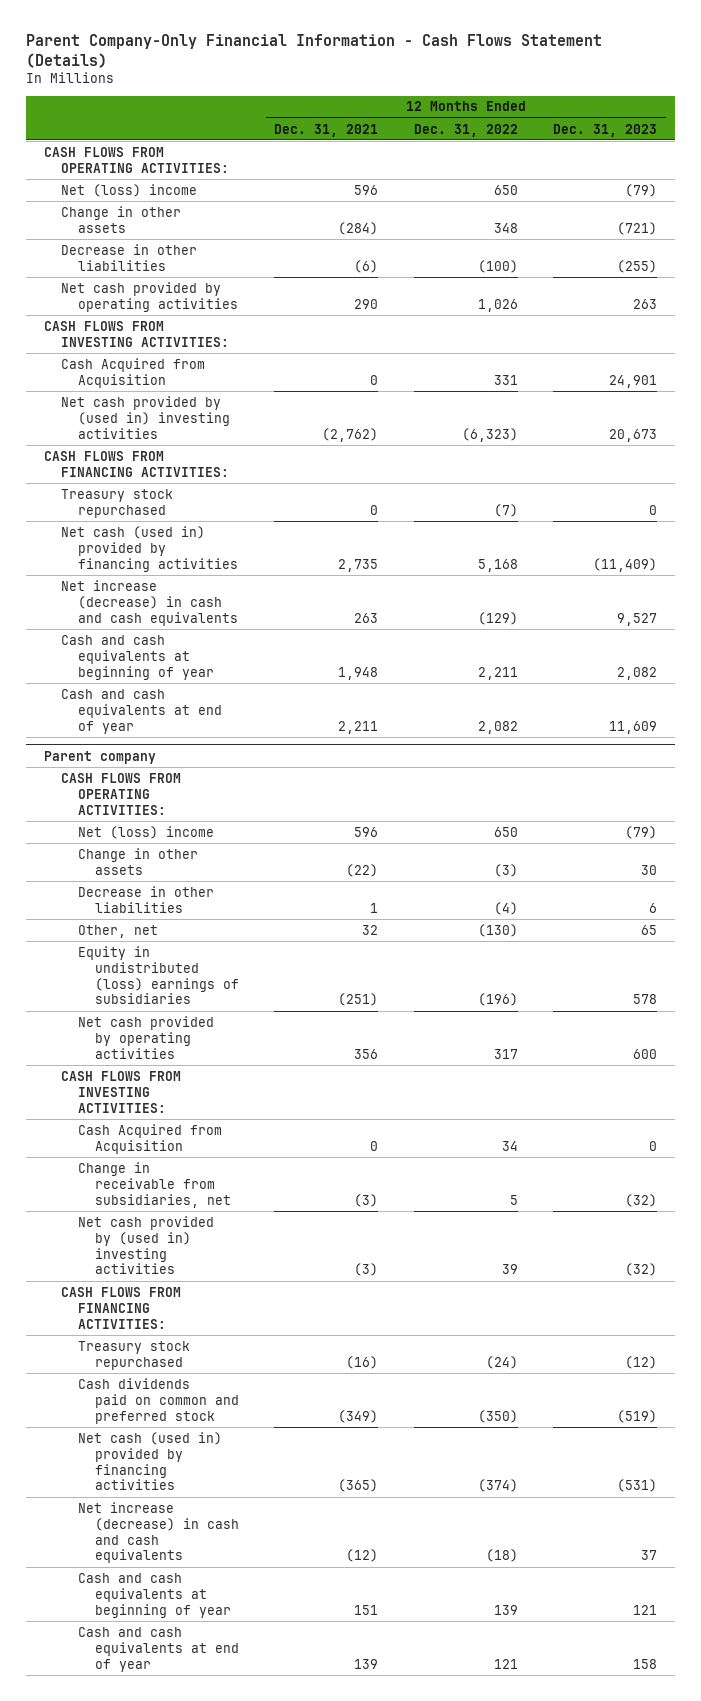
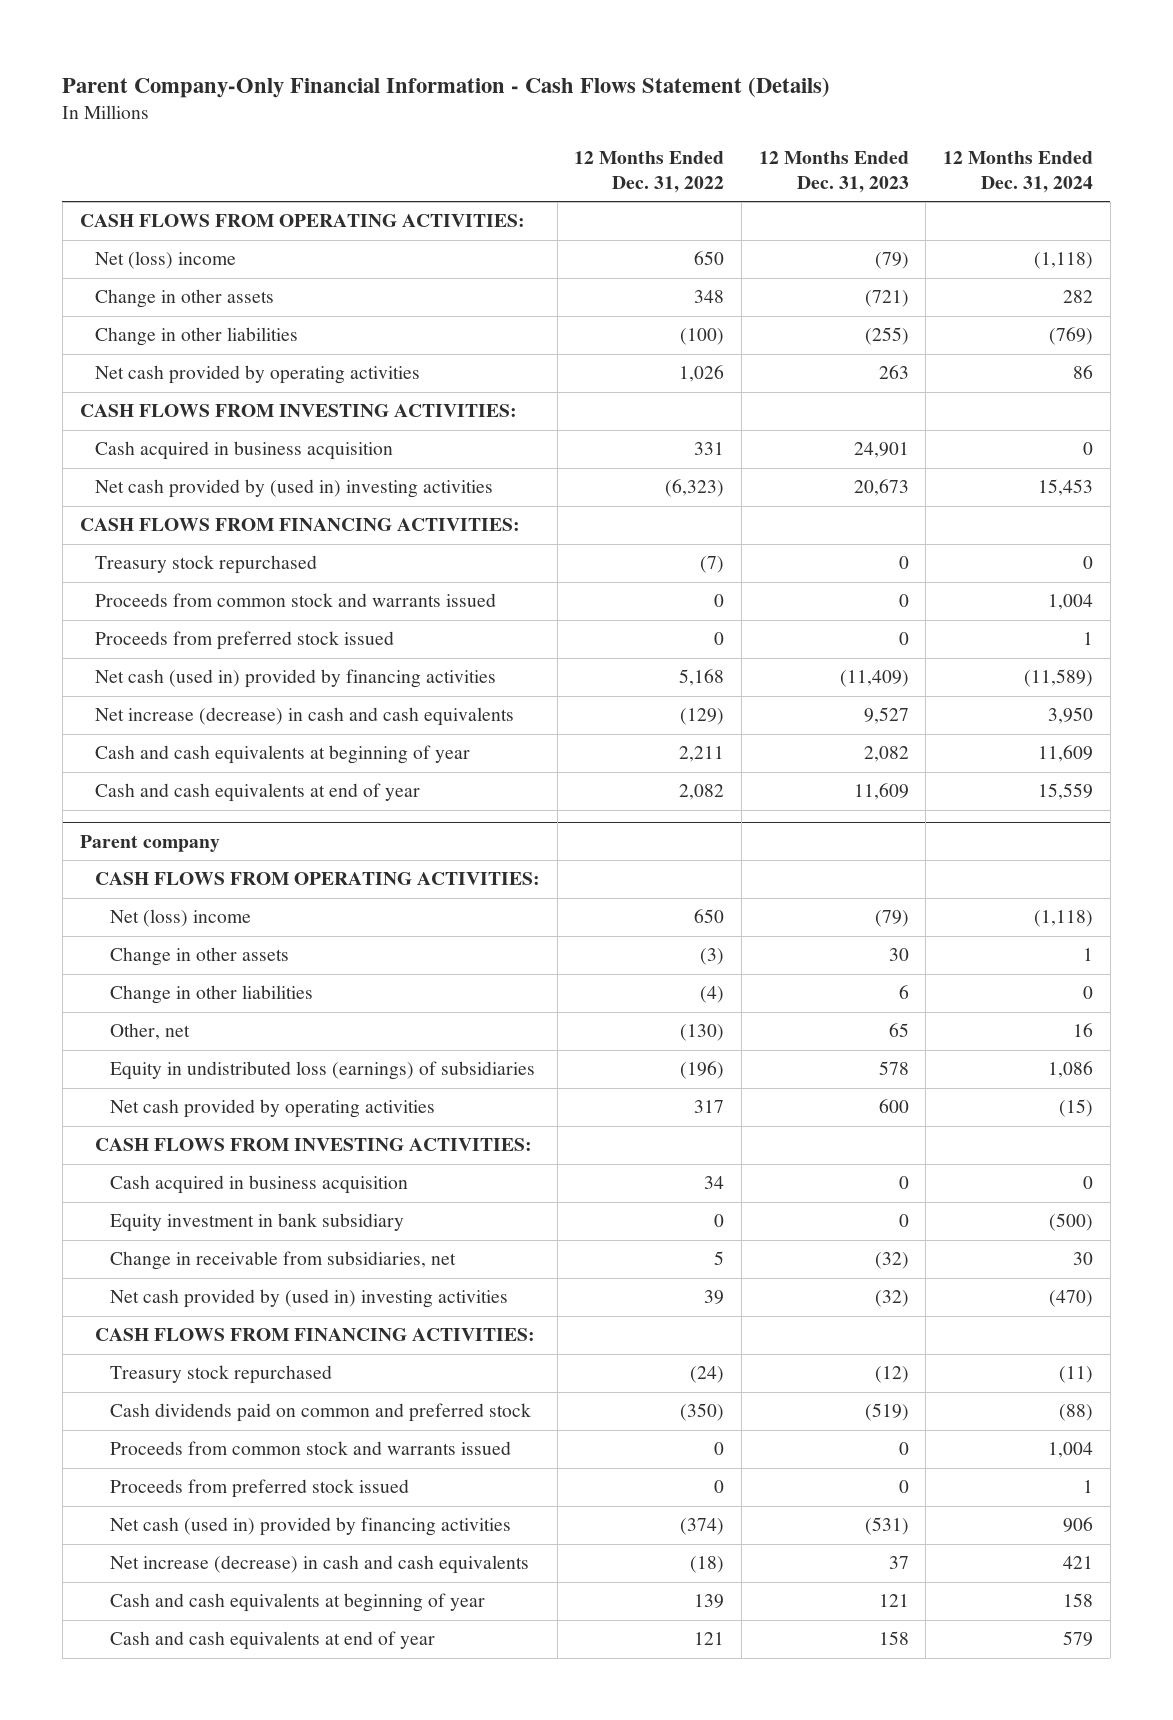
- | 12 Months Ended Dec. 31, 2021 | 12 Months Ended Dec. 31, 2022 | 12 Months Ended Dec. 31, 2023
+ | 12 Months Ended Dec. 31, 2022 | 12 Months Ended Dec. 31, 2023 | 12 Months Ended Dec. 31, 2024
- Decrease in other liabilities | (6) | (100) | (255)
+ Change in other liabilities | (100) | (255) | (769)
- Cash Acquired from Acquisition | 0 | 331 | 24,901
+ Cash acquired in business acquisition | 331 | 24,901 | 0
+ Proceeds from common stock and warrants issued | 0 | 0 | 1,004
+ Proceeds from preferred stock issued | 0 | 0 | 1
@ Parent company
- Decrease in other liabilities | 1 | (4) | 6
+ Change in other liabilities | (4) | 6 | 0
- Equity in undistributed (loss) earnings of subsidiaries | (251) | (196) | 578
+ Equity in undistributed loss (earnings) of subsidiaries | (196) | 578 | 1,086
- Cash Acquired from Acquisition | 0 | 34 | 0
+ Cash acquired in business acquisition | 34 | 0 | 0
+ Equity investment in bank subsidiary | 0 | 0 | (500)
+ Proceeds from common stock and warrants issued | 0 | 0 | 1,004
+ Proceeds from preferred stock issued | 0 | 0 | 1

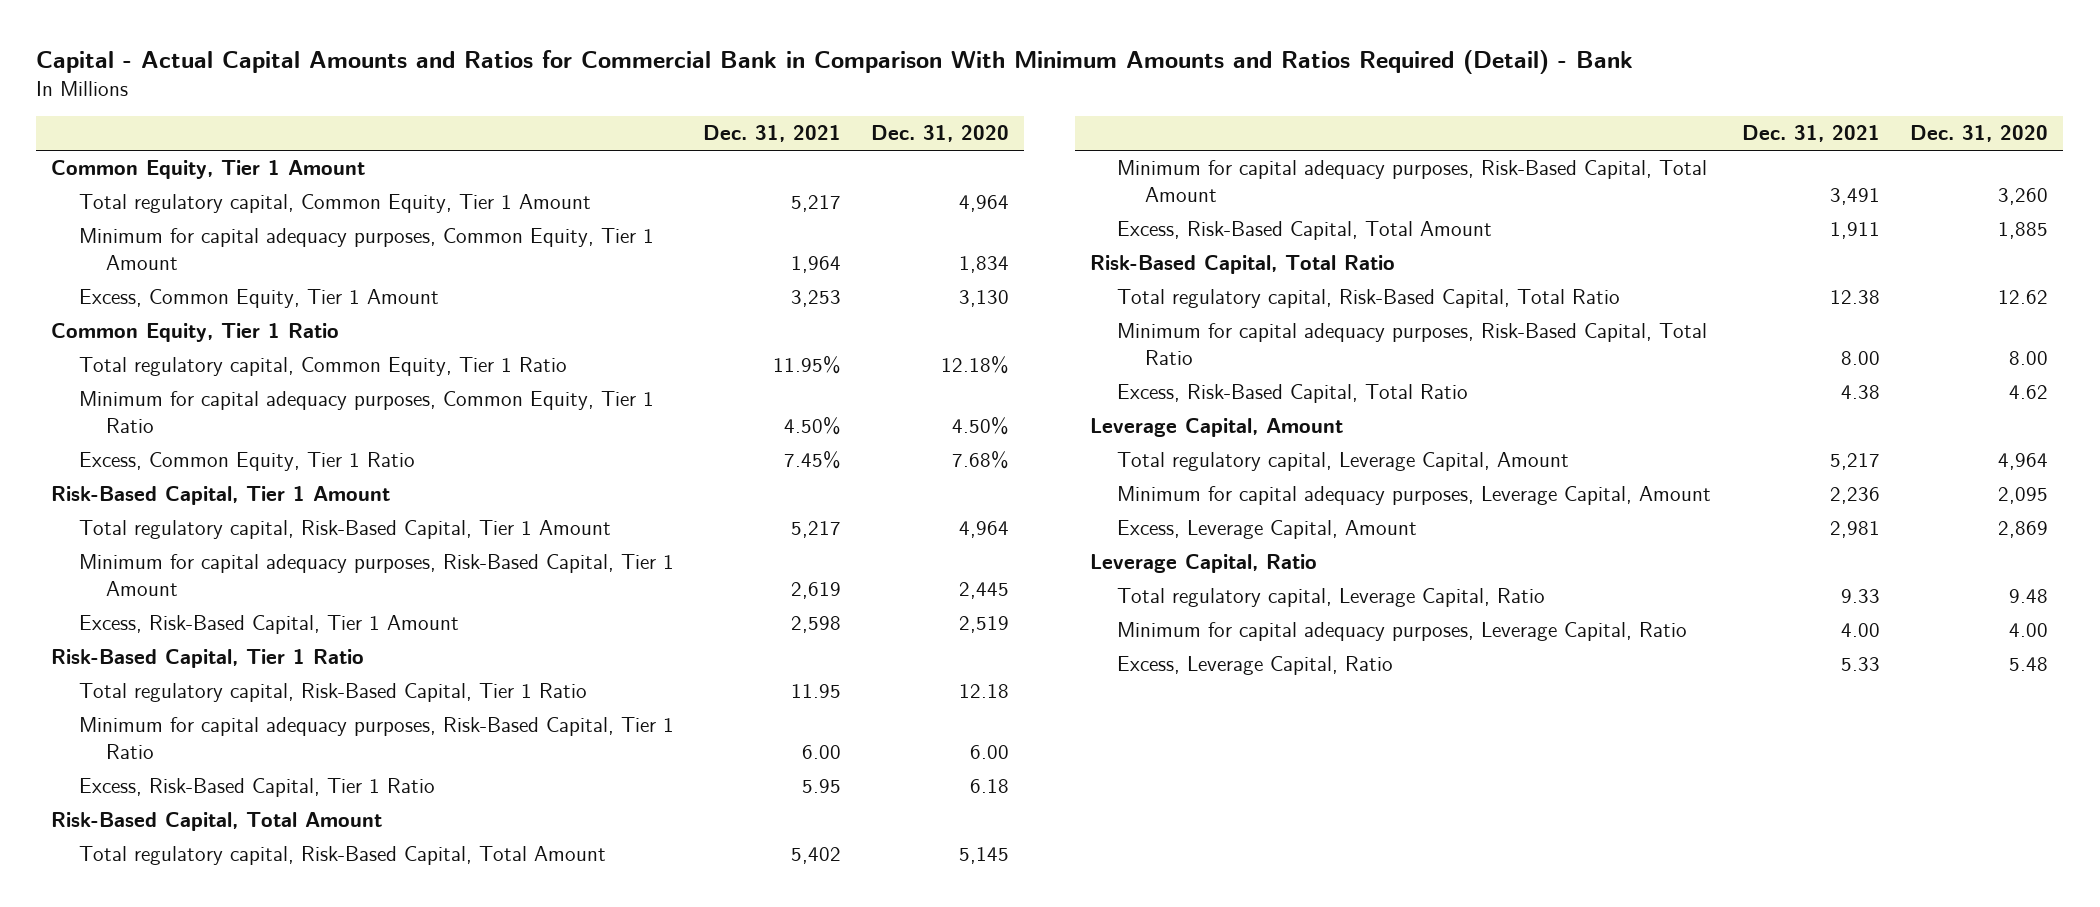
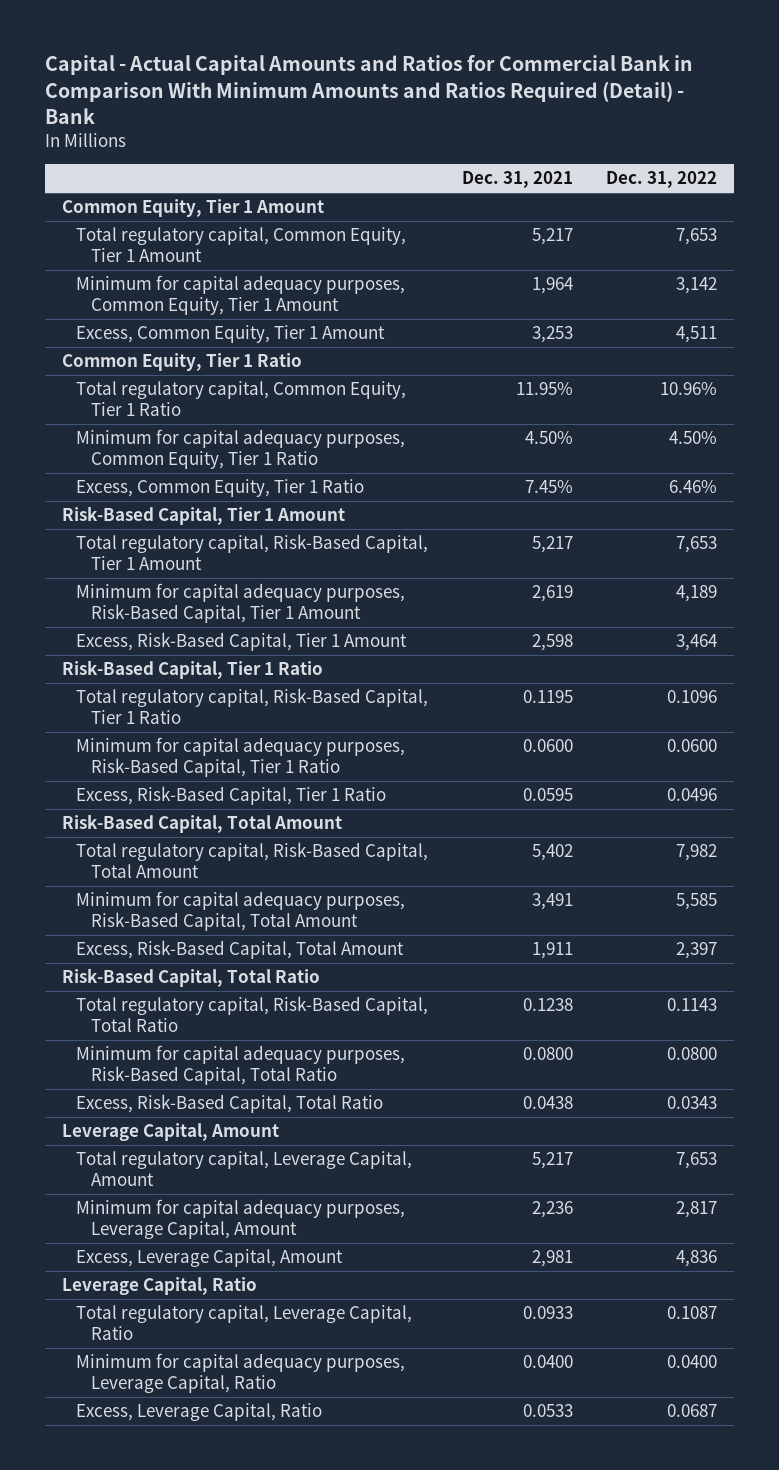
- | Dec. 31, 2021 | Dec. 31, 2020
+ | Dec. 31, 2021 | Dec. 31, 2022
- Total regulatory capital, Risk-Based Capital, Tier 1 Ratio | 11.95 | 12.18
- Minimum for capital adequacy purposes, Risk-Based Capital, Tier 1 Ratio | 6.00 | 6.00
- Excess, Risk-Based Capital, Tier 1 Ratio | 5.95 | 6.18
+ Total regulatory capital, Risk-Based Capital, Tier 1 Ratio | 0.1195 | 0.1096
+ Minimum for capital adequacy purposes, Risk-Based Capital, Tier 1 Ratio | 0.0600 | 0.0600
+ Excess, Risk-Based Capital, Tier 1 Ratio | 0.0595 | 0.0496
- Total regulatory capital, Risk-Based Capital, Total Ratio | 12.38 | 12.62
- Minimum for capital adequacy purposes, Risk-Based Capital, Total Ratio | 8.00 | 8.00
- Excess, Risk-Based Capital, Total Ratio | 4.38 | 4.62
+ Total regulatory capital, Risk-Based Capital, Total Ratio | 0.1238 | 0.1143
+ Minimum for capital adequacy purposes, Risk-Based Capital, Total Ratio | 0.0800 | 0.0800
+ Excess, Risk-Based Capital, Total Ratio | 0.0438 | 0.0343
- Total regulatory capital, Leverage Capital, Ratio | 9.33 | 9.48
- Minimum for capital adequacy purposes, Leverage Capital, Ratio | 4.00 | 4.00
- Excess, Leverage Capital, Ratio | 5.33 | 5.48
+ Total regulatory capital, Leverage Capital, Ratio | 0.0933 | 0.1087
+ Minimum for capital adequacy purposes, Leverage Capital, Ratio | 0.0400 | 0.0400
+ Excess, Leverage Capital, Ratio | 0.0533 | 0.0687

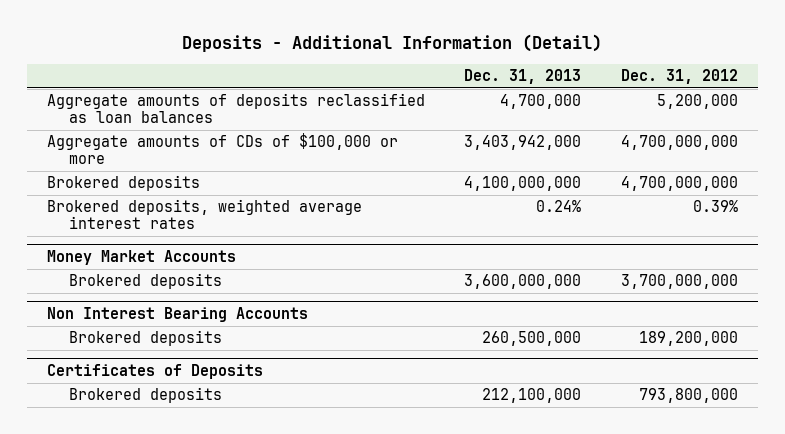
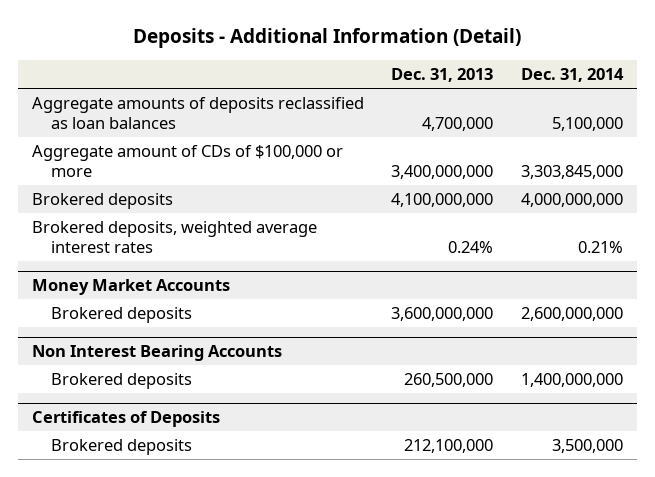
- | Dec. 31, 2013 | Dec. 31, 2012
+ | Dec. 31, 2013 | Dec. 31, 2014
- Aggregate amounts of CDs of $100,000 or more | 3,403,942,000 | 4,700,000,000
+ Aggregate amount of CDs of $100,000 or more | 3,400,000,000 | 3,303,845,000

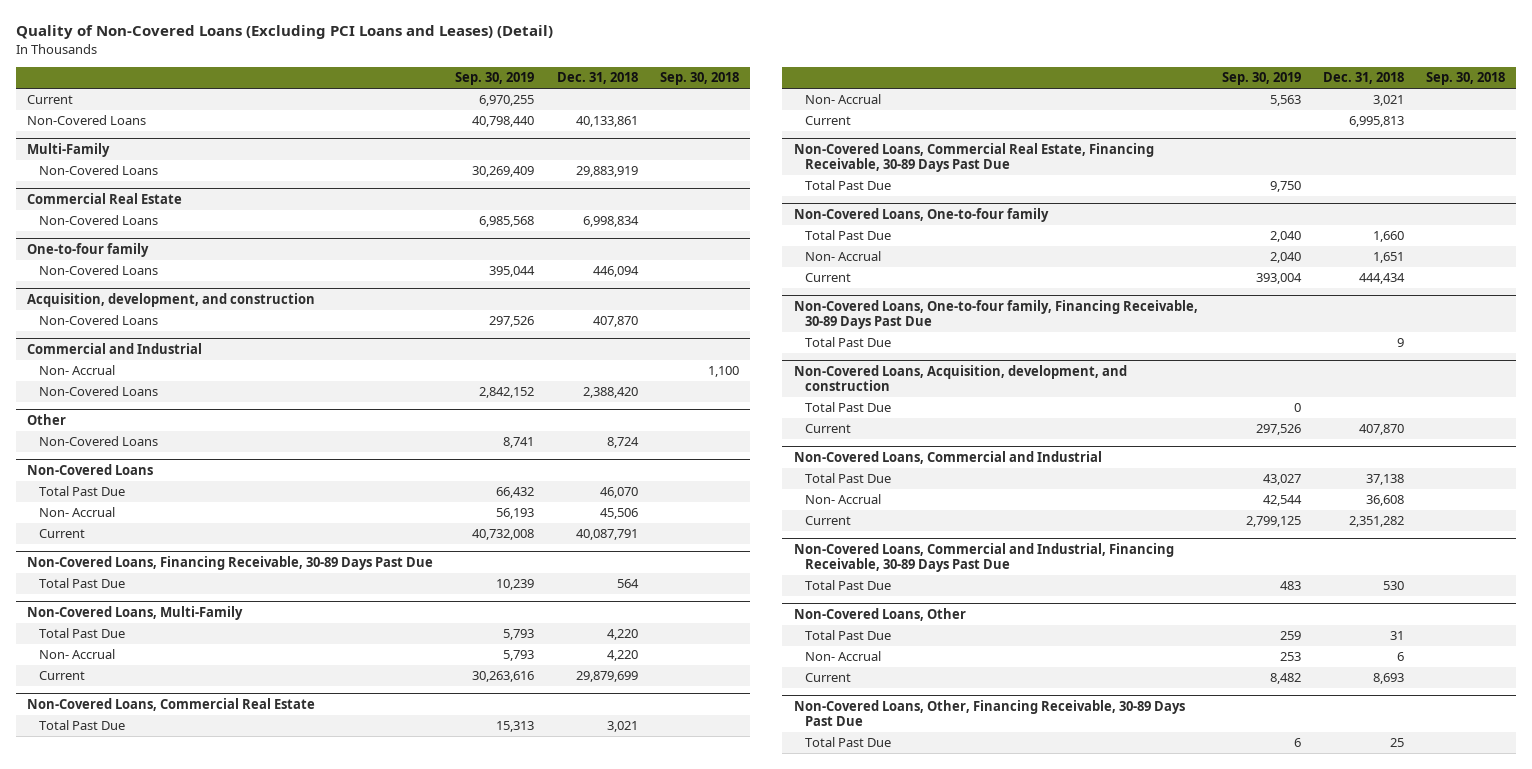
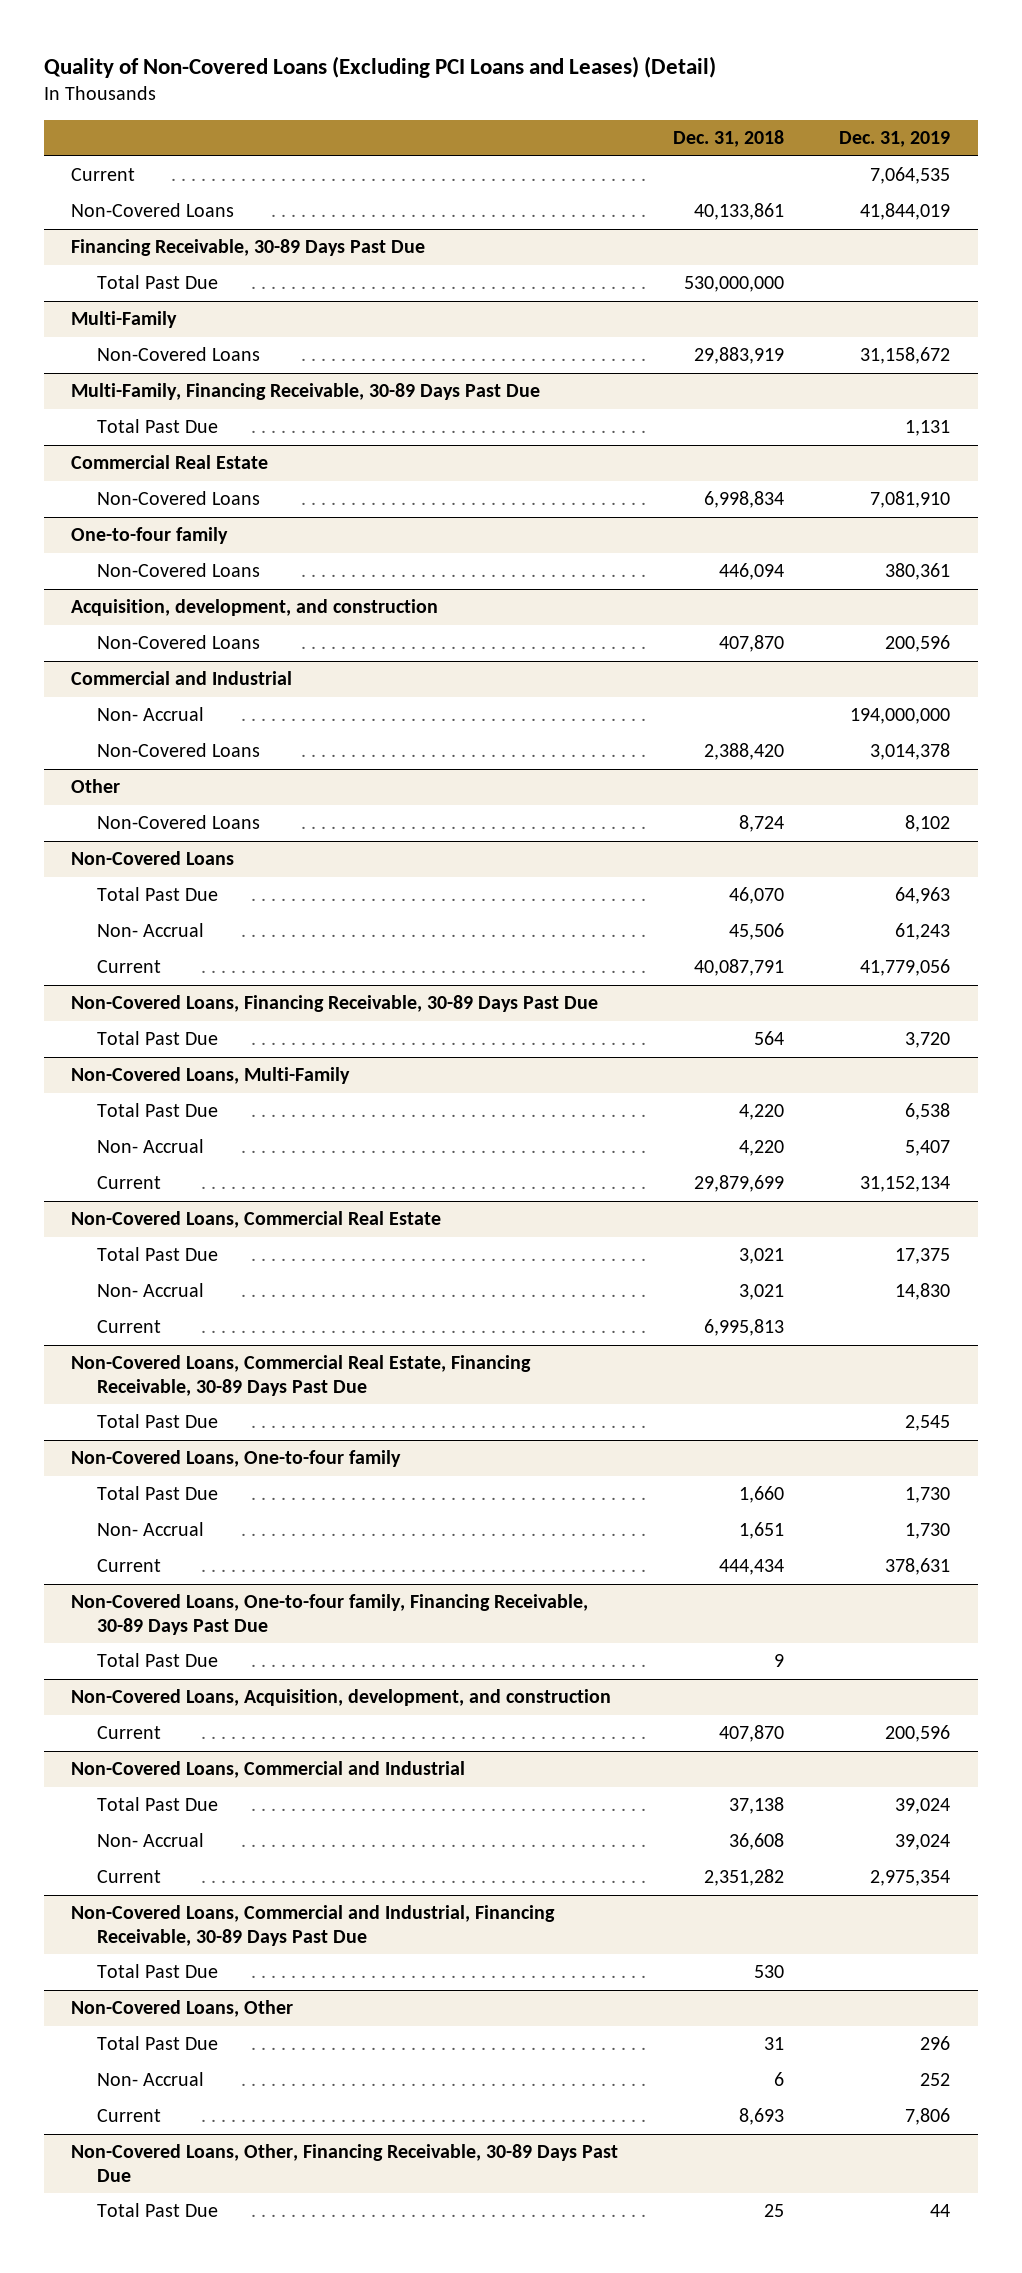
- | Sep. 30, 2019 | Dec. 31, 2018 | Sep. 30, 2018
+ | Dec. 31, 2018 | Dec. 31, 2019
+ Financing Receivable, 30-89 Days Past Due
+ Total Past Due | 530,000,000 |
+ Multi-Family, Financing Receivable, 30-89 Days Past Due
+ Total Past Due | | 1,131
@ Non-Covered Loans, Acquisition, development, and construction
- Total Past Due | 0 | |

